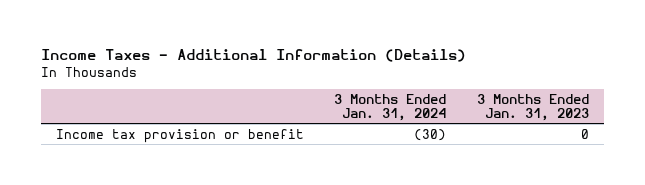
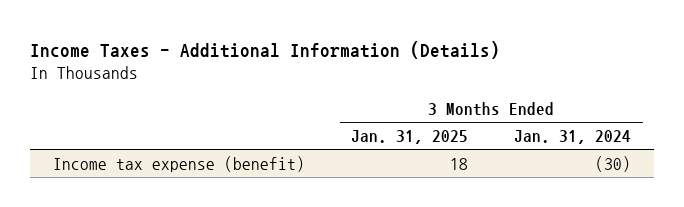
- | 3 Months Ended Jan. 31, 2024 | 3 Months Ended Jan. 31, 2023
+ | 3 Months Ended Jan. 31, 2025 | 3 Months Ended Jan. 31, 2024
- Income tax provision or benefit | (30) | 0
+ Income tax expense (benefit) | 18 | (30)

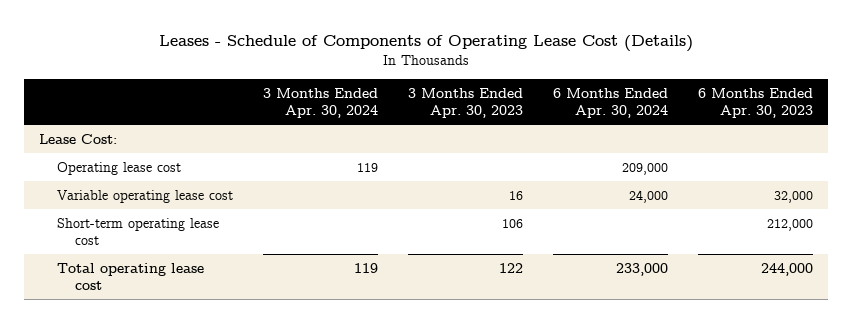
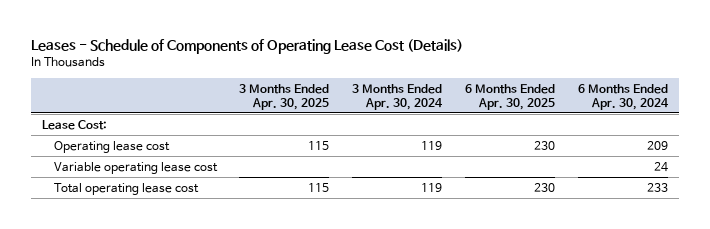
- | 3 Months Ended Apr. 30, 2024 | 3 Months Ended Apr. 30, 2023 | 6 Months Ended Apr. 30, 2024 | 6 Months Ended Apr. 30, 2023
+ | 3 Months Ended Apr. 30, 2025 | 3 Months Ended Apr. 30, 2024 | 6 Months Ended Apr. 30, 2025 | 6 Months Ended Apr. 30, 2024
- Operating lease cost | 119 | | 209,000 |
- Variable operating lease cost | | 16 | 24,000 | 32,000
- Short-term operating lease cost | | 106 | | 212,000
- Total operating lease cost | 119 | 122 | 233,000 | 244,000
+ Operating lease cost | 115 | 119 | 230 | 209
+ Variable operating lease cost | | | | 24
+ Total operating lease cost | 115 | 119 | 230 | 233

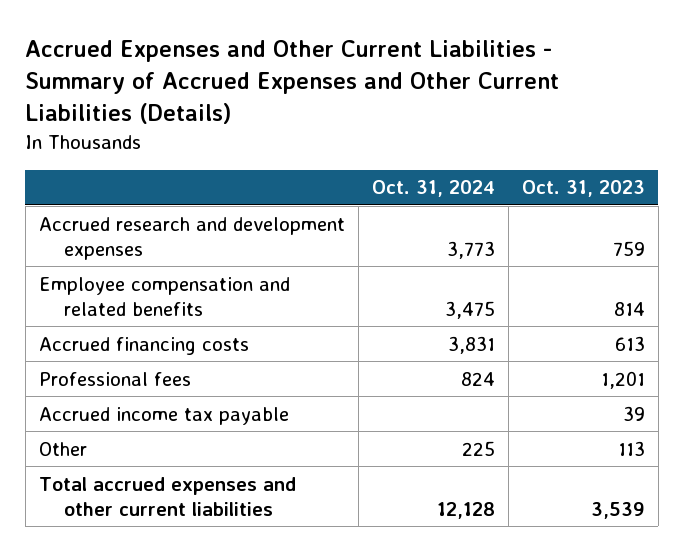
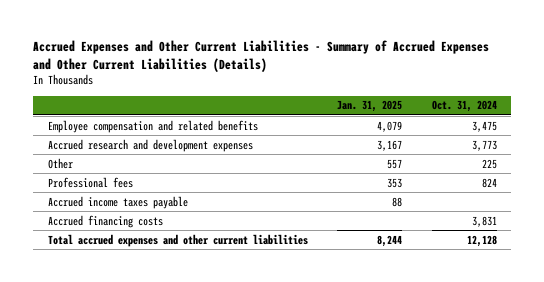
- | Oct. 31, 2024 | Oct. 31, 2023
+ | Jan. 31, 2025 | Oct. 31, 2024
- Accrued income tax payable | | 39
moved down: Accrued research and development expenses | 3,167 | 3,773
moved down: Professional fees | 353 | 824
+ Accrued income taxes payable | 88 |
moved down: Accrued financing costs | | 3,831

